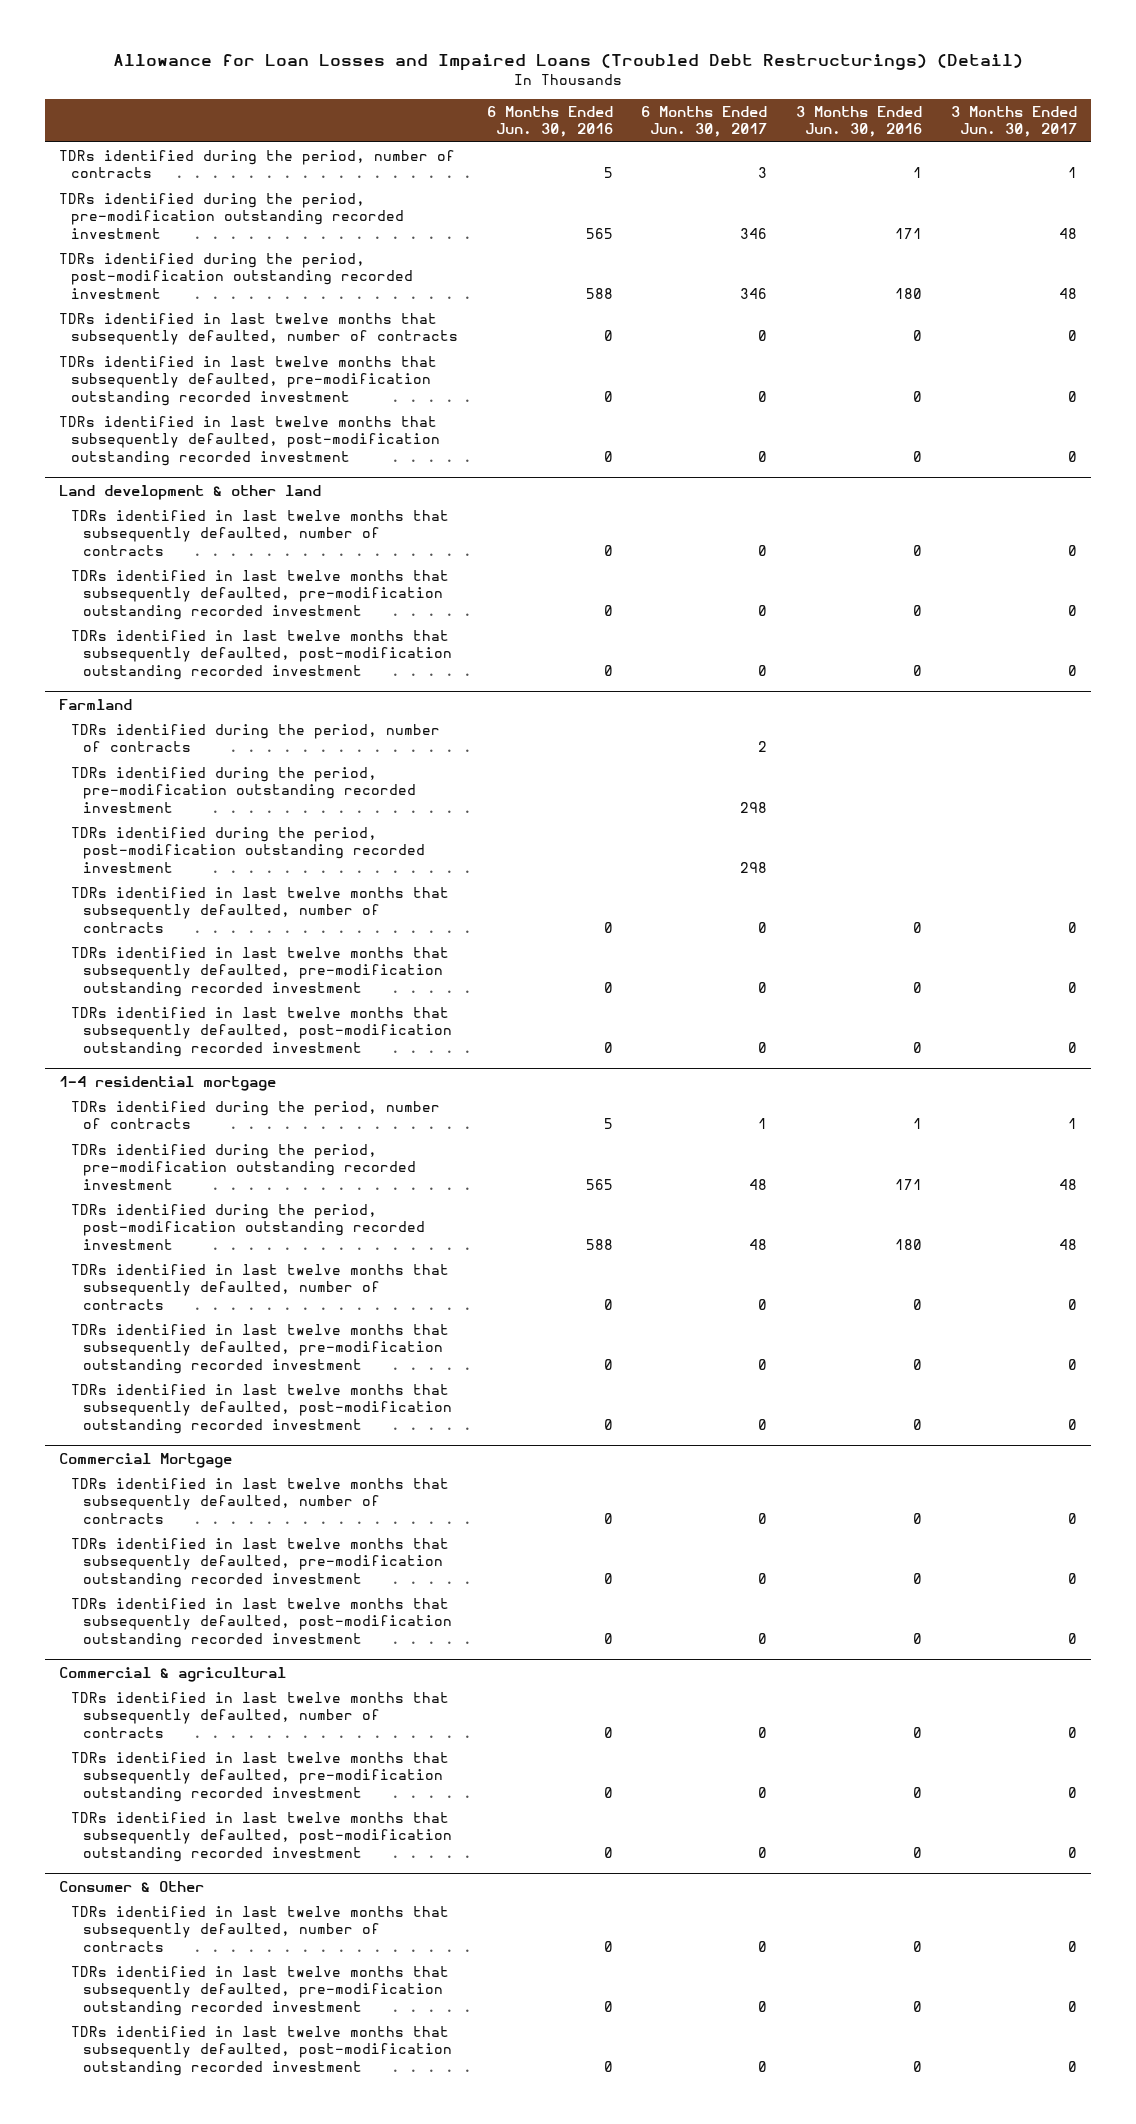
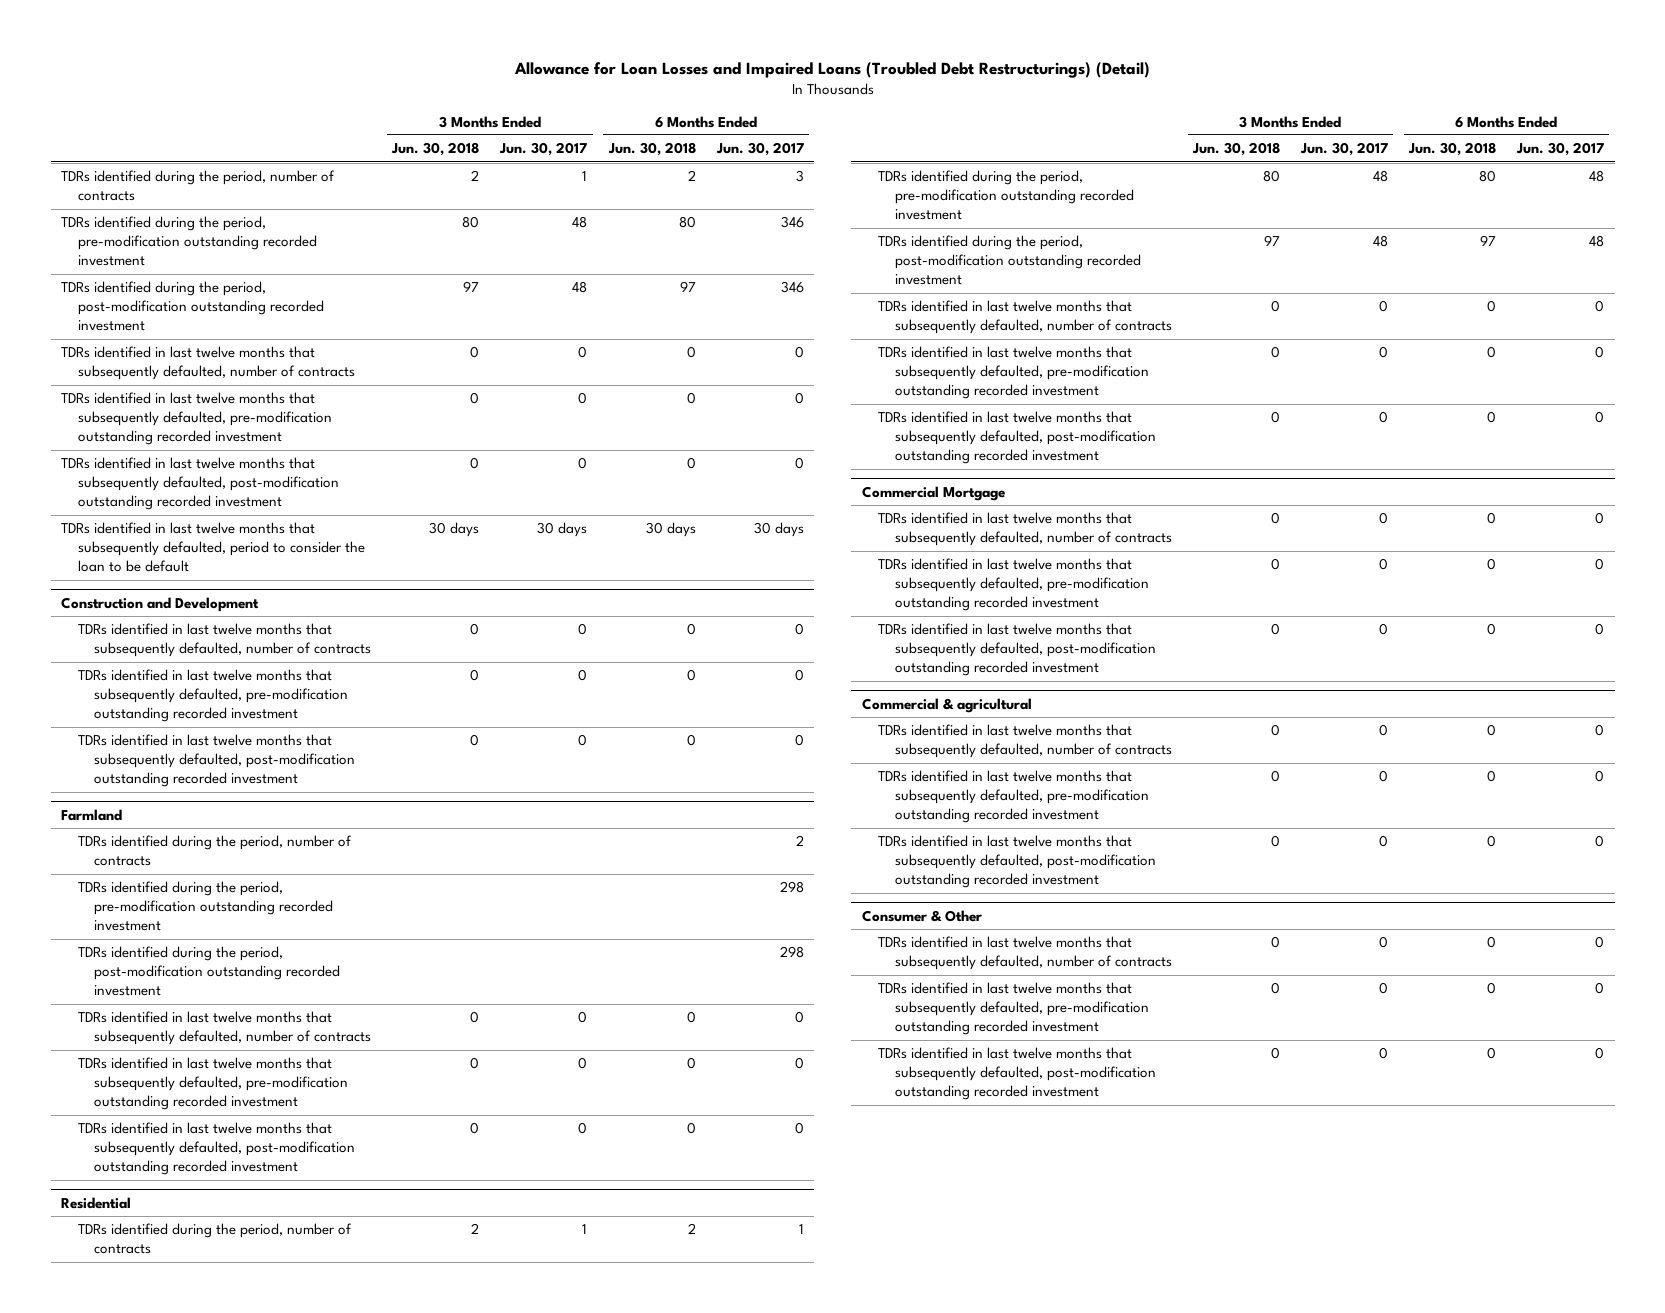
- | 6 Months Ended Jun. 30, 2016 | 6 Months Ended Jun. 30, 2017 | 3 Months Ended Jun. 30, 2016 | 3 Months Ended Jun. 30, 2017
+ | 3 Months Ended Jun. 30, 2018 | 3 Months Ended Jun. 30, 2017 | 6 Months Ended Jun. 30, 2018 | 6 Months Ended Jun. 30, 2017
- Land development & other land
+ TDRs identified in last twelve months that subsequently defaulted, period to consider the loan to be default | 30 days | 30 days | 30 days | 30 days
+ Construction and Development
- 1-4 residential mortgage
+ Residential

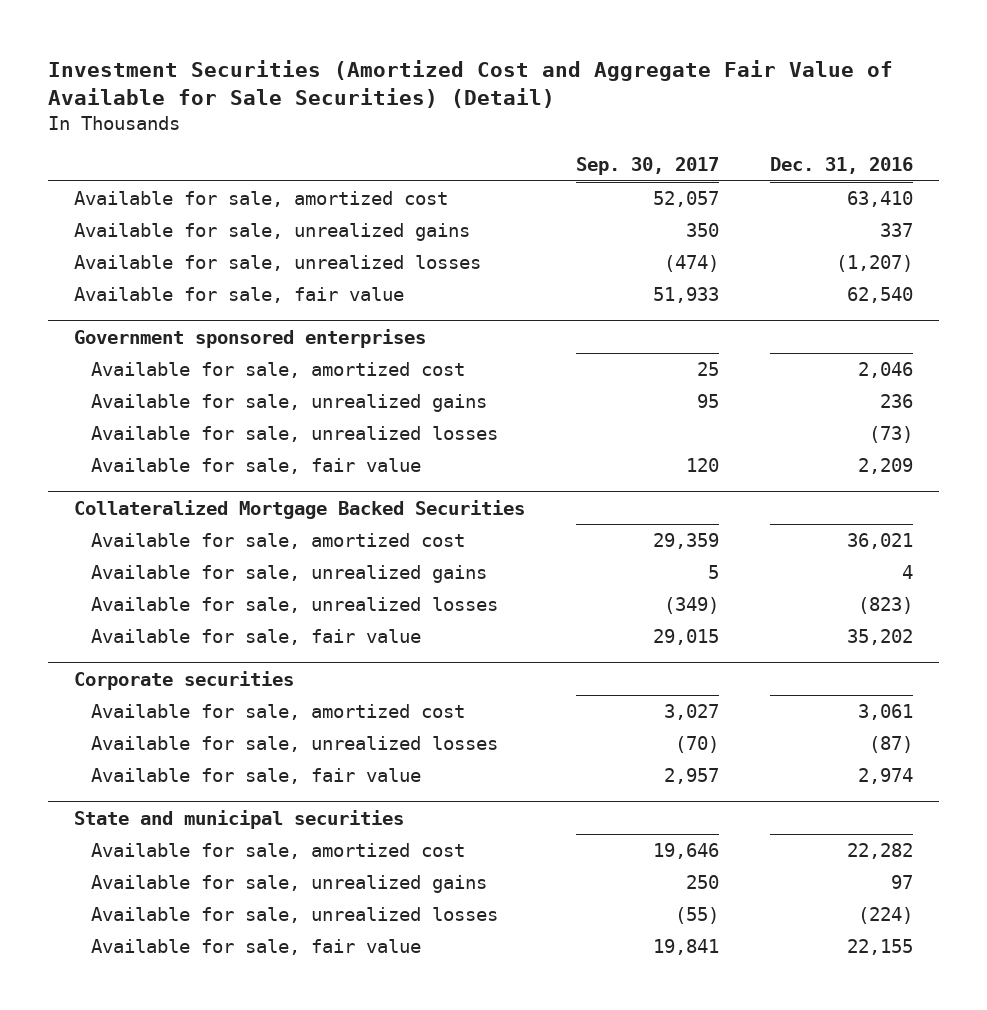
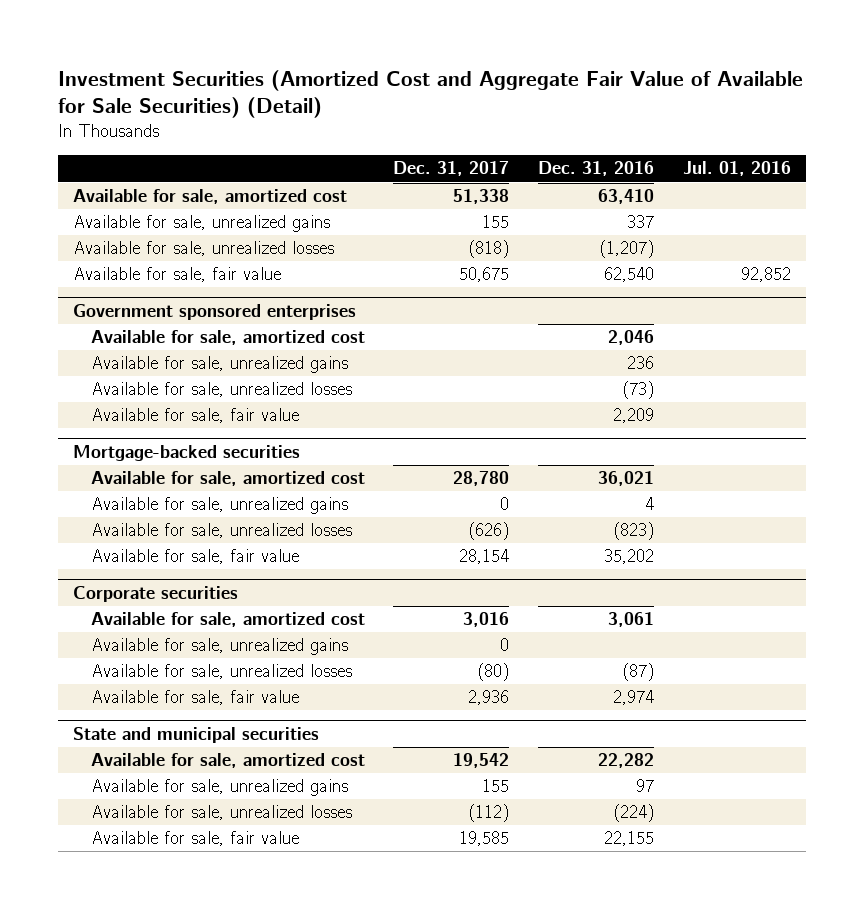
- | Sep. 30, 2017 | Dec. 31, 2016
+ | Dec. 31, 2017 | Dec. 31, 2016 | Jul. 01, 2016
- Collateralized Mortgage Backed Securities
+ Mortgage-backed securities
@ Corporate securities
+ Available for sale, unrealized gains | 0 | |

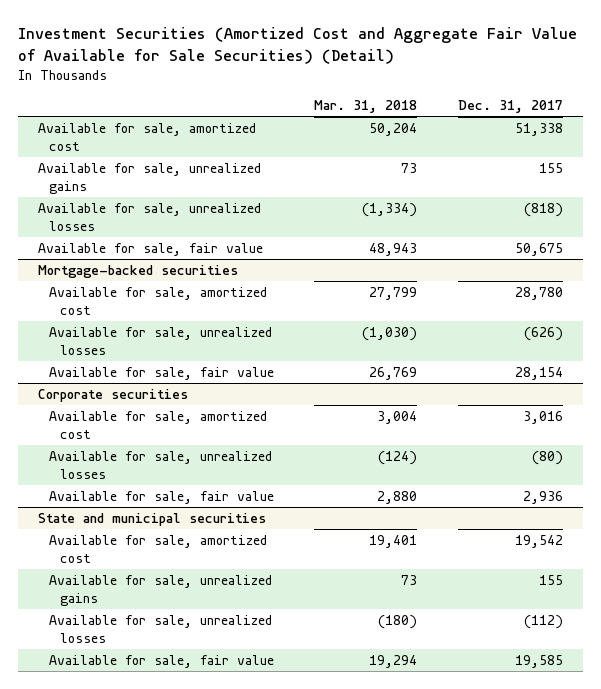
- | Dec. 31, 2017 | Dec. 31, 2016 | Jul. 01, 2016
+ | Mar. 31, 2018 | Dec. 31, 2017
- Government sponsored enterprises
- Available for sale, amortized cost | | 2,046 |
- Available for sale, unrealized gains | | 236 |
- Available for sale, unrealized losses | | (73) |
- Available for sale, fair value | | 2,209 |
@ Mortgage-backed securities
- Available for sale, unrealized gains | 0 | 4 |
@ Corporate securities
- Available for sale, unrealized gains | 0 | |

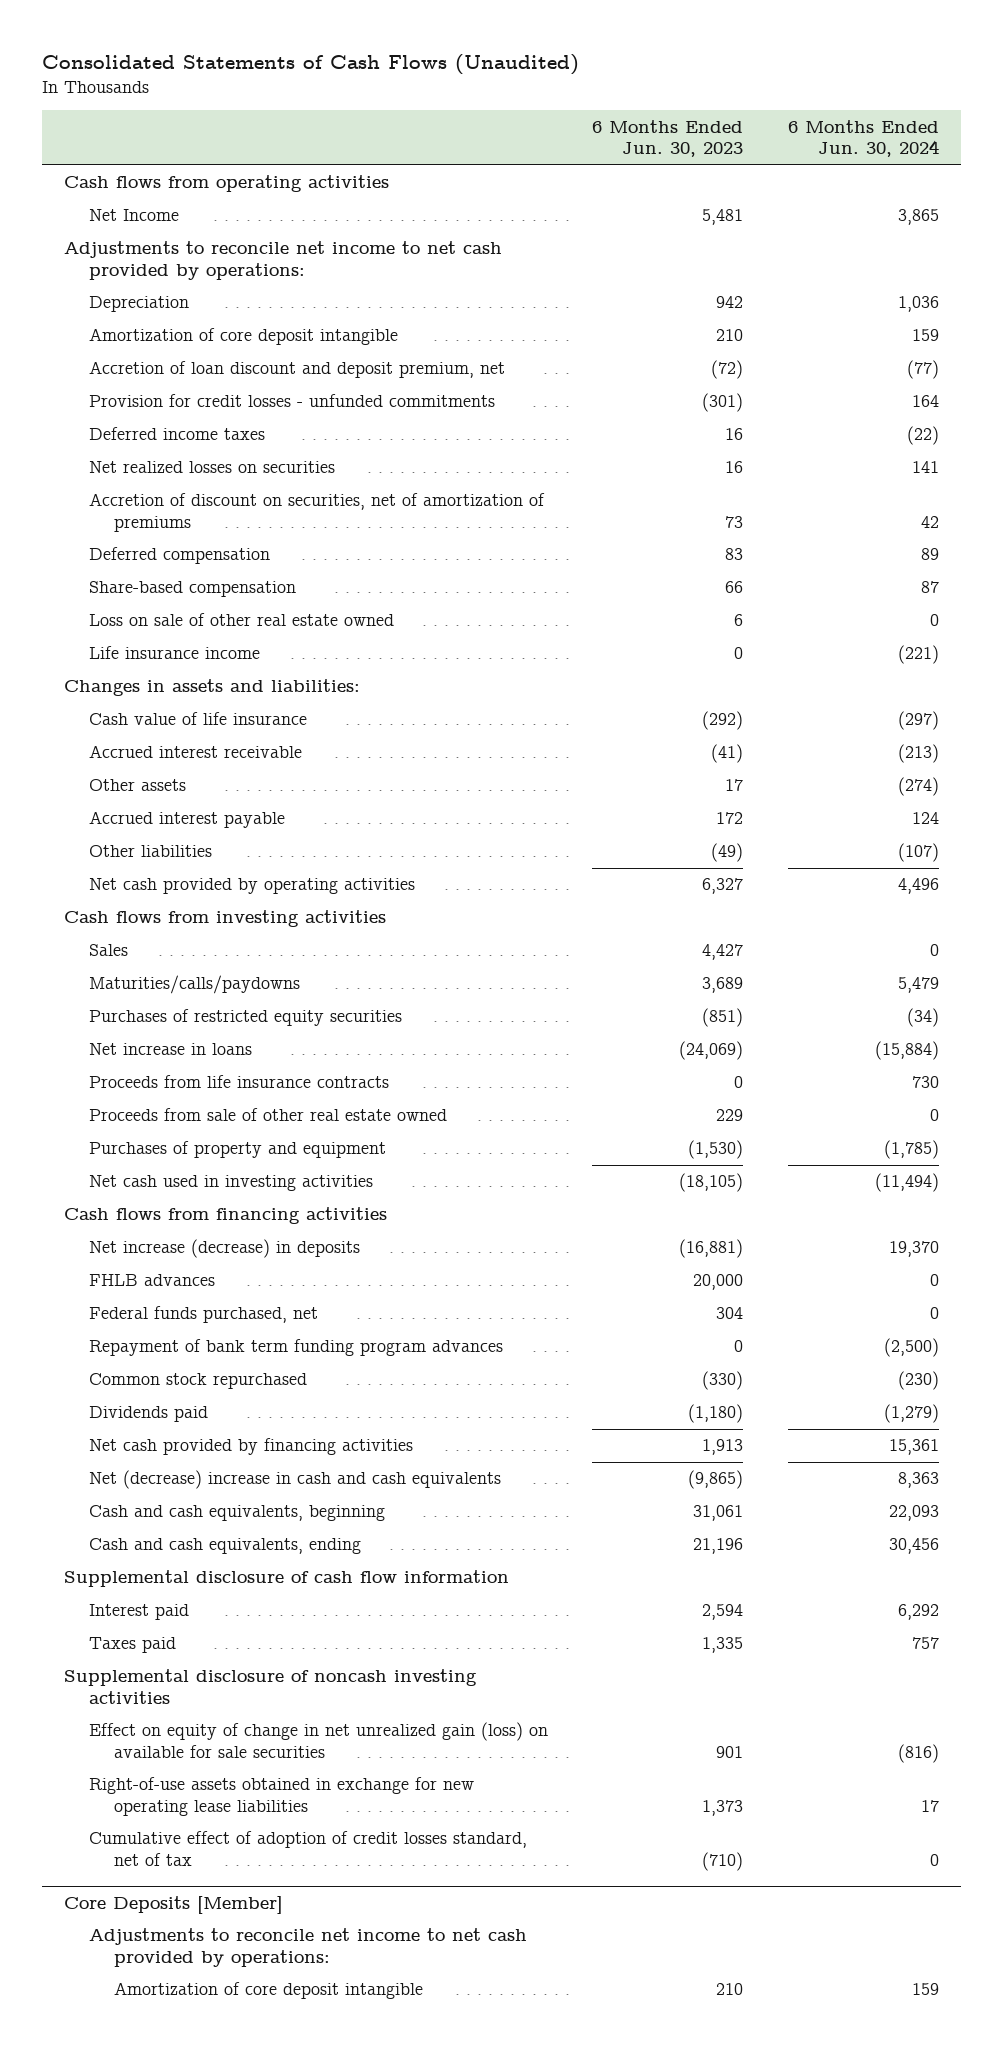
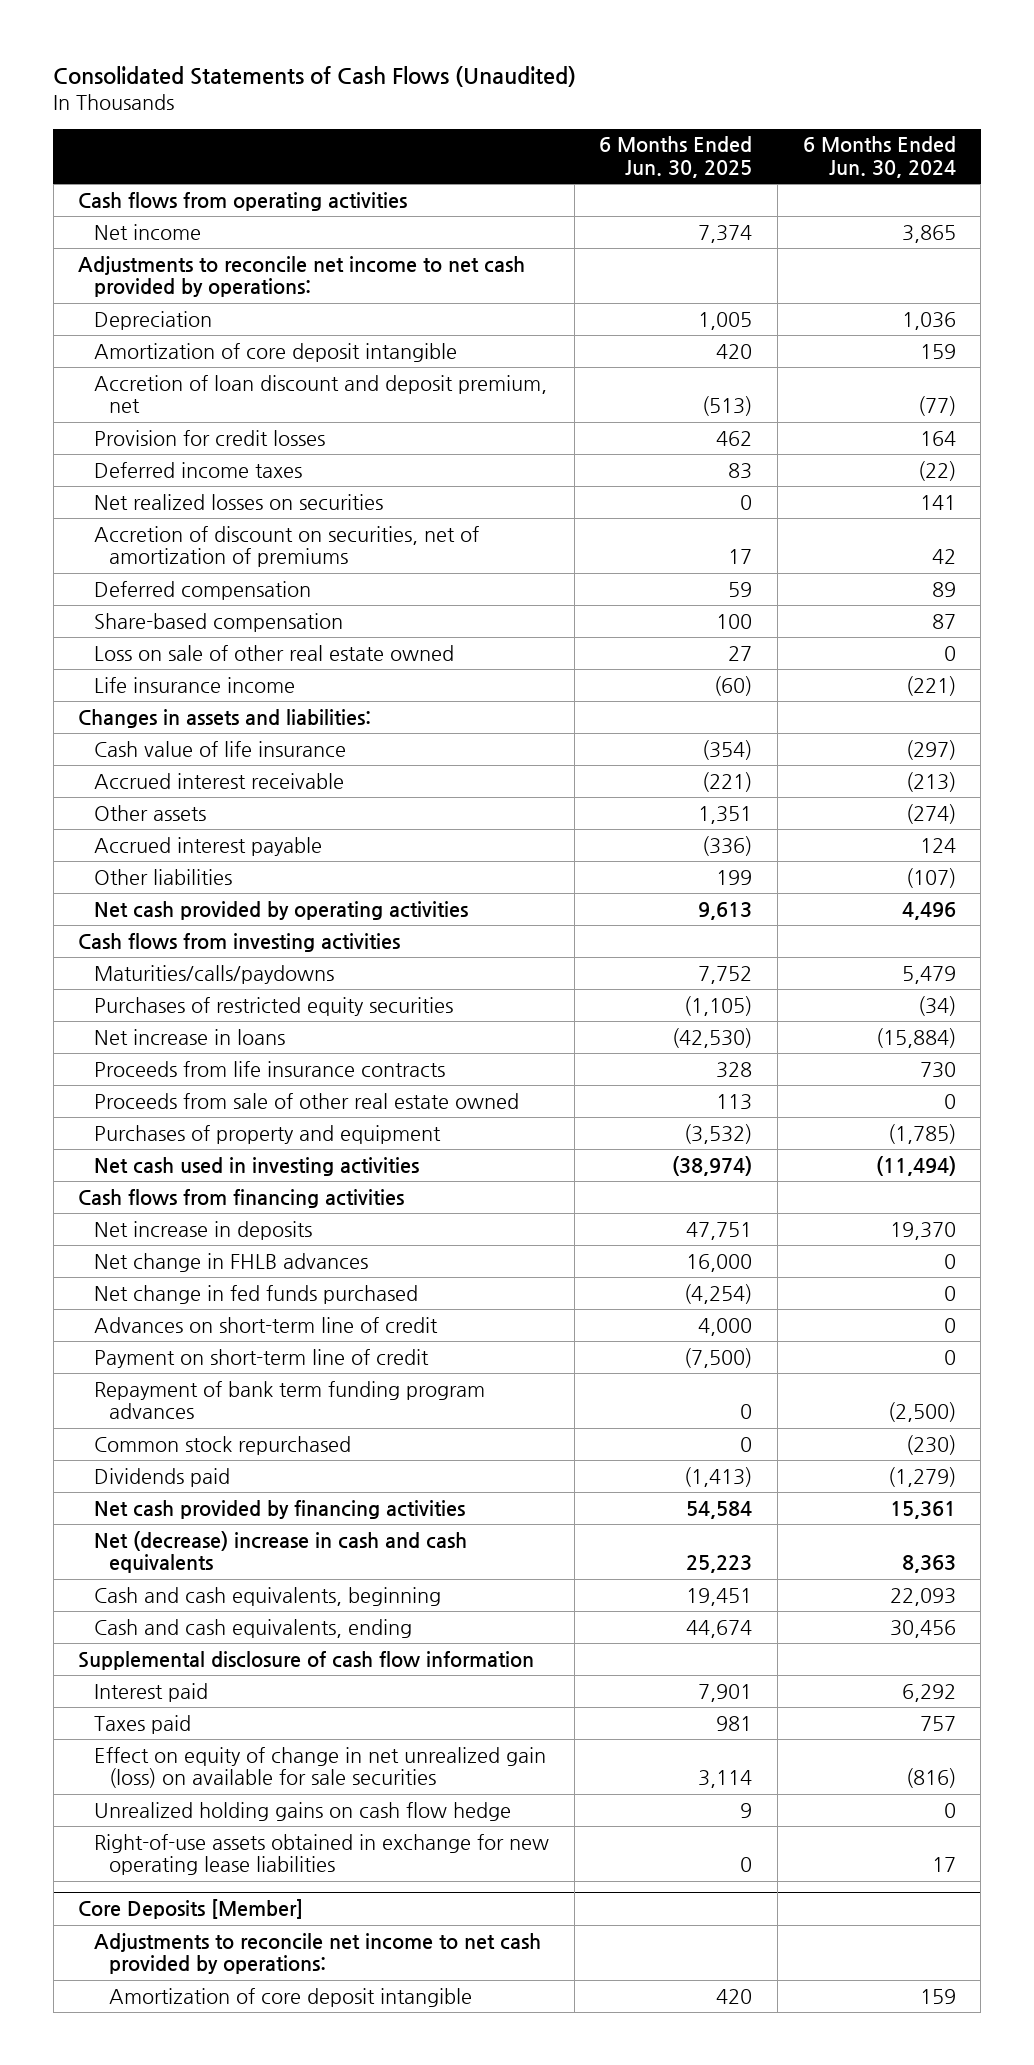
- | 6 Months Ended Jun. 30, 2023 | 6 Months Ended Jun. 30, 2024
+ | 6 Months Ended Jun. 30, 2025 | 6 Months Ended Jun. 30, 2024
- Net Income | 5,481 | 3,865
+ Net income | 7,374 | 3,865
- Provision for credit losses - unfunded commitments | (301) | 164
+ Provision for credit losses | 462 | 164
- Sales | 4,427 | 0
- Net increase (decrease) in deposits | (16,881) | 19,370
- FHLB advances | 20,000 | 0
- Federal funds purchased, net | 304 | 0
+ Net increase in deposits | 47,751 | 19,370
+ Net change in FHLB advances | 16,000 | 0
+ Net change in fed funds purchased | (4,254) | 0
+ Advances on short-term line of credit | 4,000 | 0
+ Payment on short-term line of credit | (7,500) | 0
- Supplemental disclosure of noncash investing activities
+ Unrealized holding gains on cash flow hedge | 9 | 0
- Cumulative effect of adoption of credit losses standard, net of tax | (710) | 0

